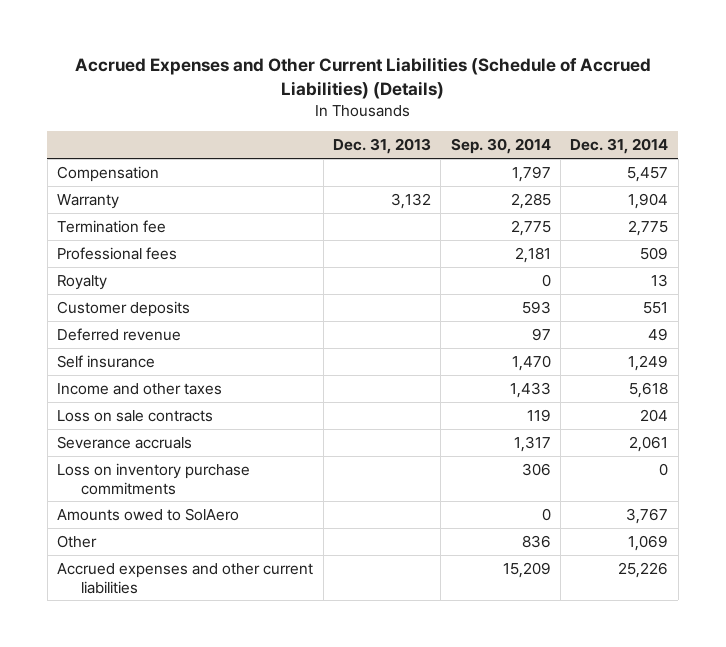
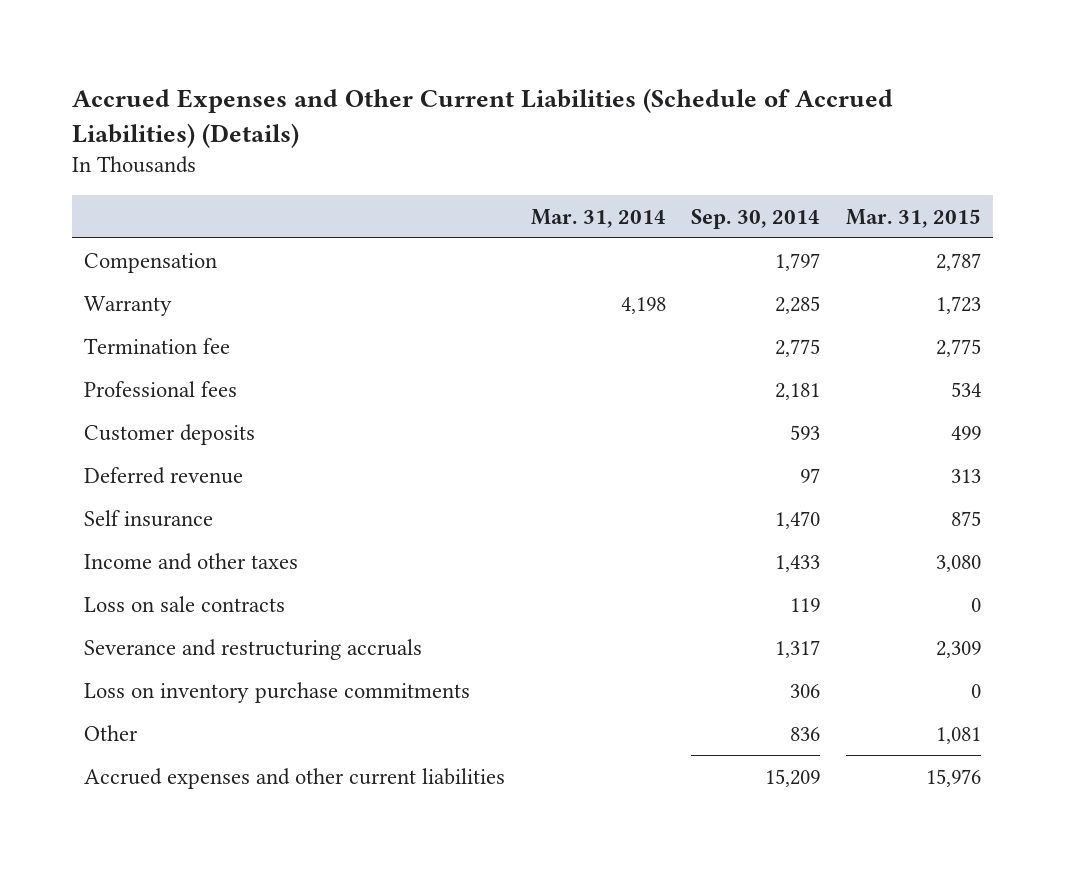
- | Dec. 31, 2013 | Sep. 30, 2014 | Dec. 31, 2014
+ | Mar. 31, 2014 | Sep. 30, 2014 | Mar. 31, 2015
- Royalty | | 0 | 13
- Severance accruals | | 1,317 | 2,061
+ Severance and restructuring accruals | | 1,317 | 2,309
- Amounts owed to SolAero | | 0 | 3,767

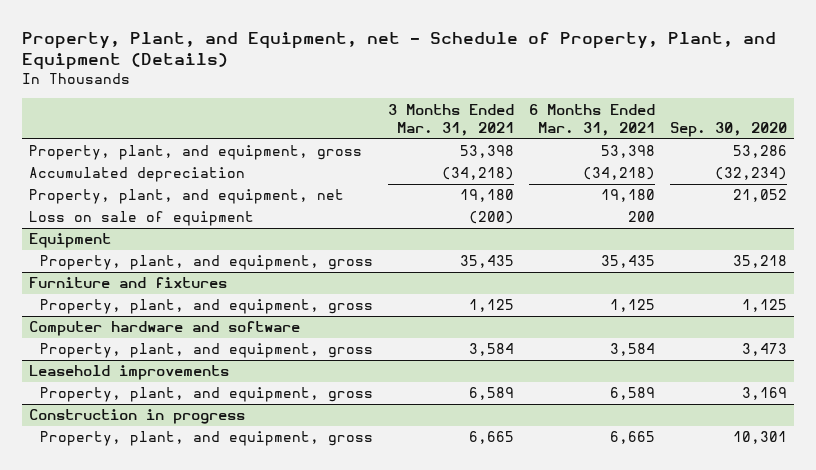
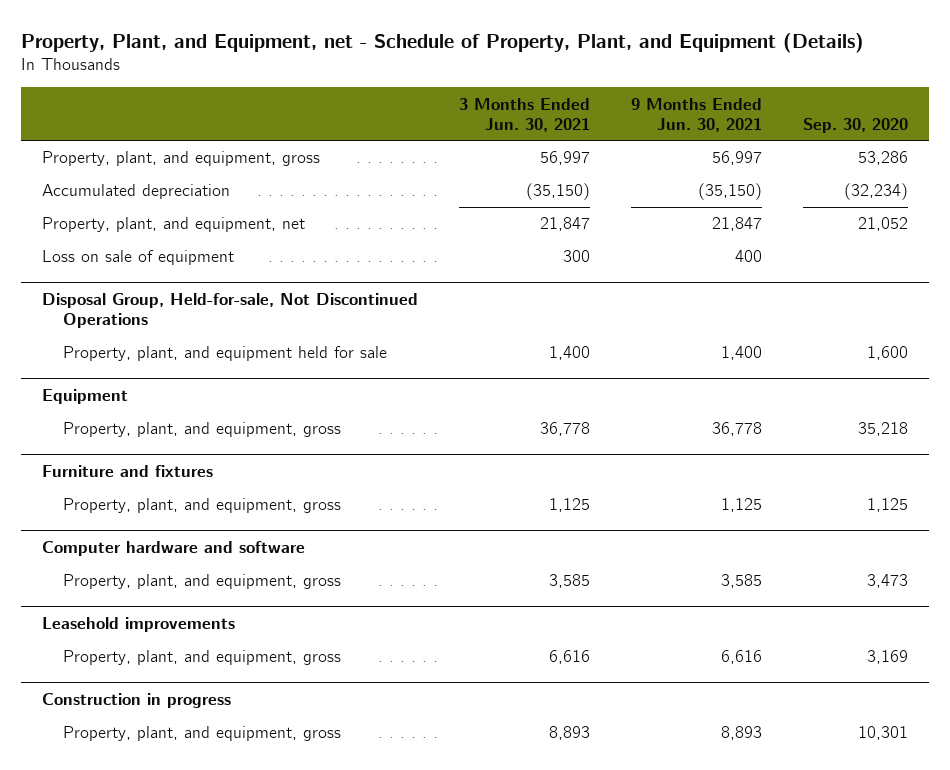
- | 3 Months Ended Mar. 31, 2021 | 6 Months Ended Mar. 31, 2021 | Sep. 30, 2020
+ | 3 Months Ended Jun. 30, 2021 | 9 Months Ended Jun. 30, 2021 | Sep. 30, 2020
+ Disposal Group, Held-for-sale, Not Discontinued Operations
+ Property, plant, and equipment held for sale | 1,400 | 1,400 | 1,600

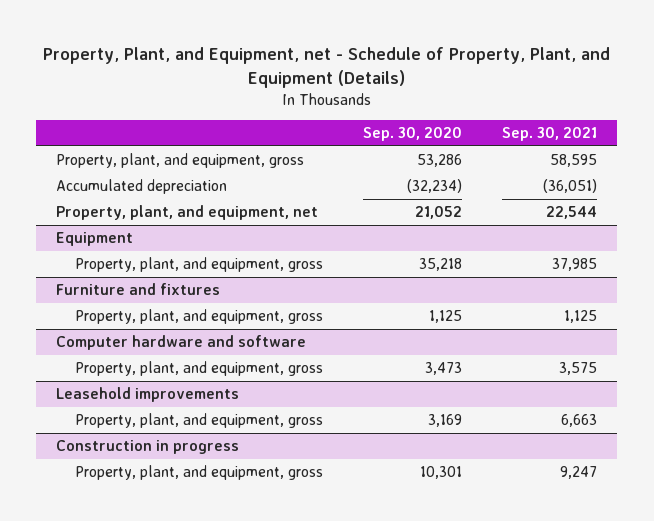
- | 3 Months Ended Jun. 30, 2021 | 9 Months Ended Jun. 30, 2021 | Sep. 30, 2020
+ | Sep. 30, 2020 | Sep. 30, 2021
- Loss on sale of equipment | 300 | 400 |
- Disposal Group, Held-for-sale, Not Discontinued Operations
- Property, plant, and equipment held for sale | 1,400 | 1,400 | 1,600

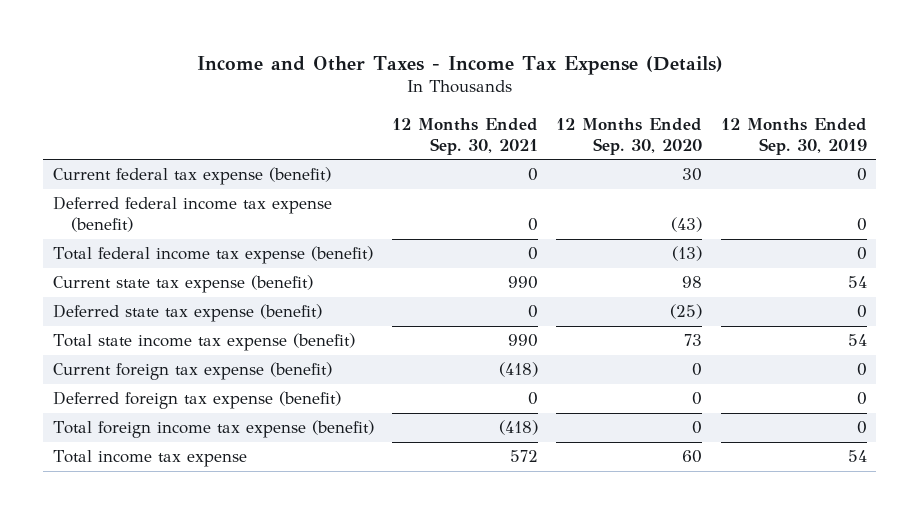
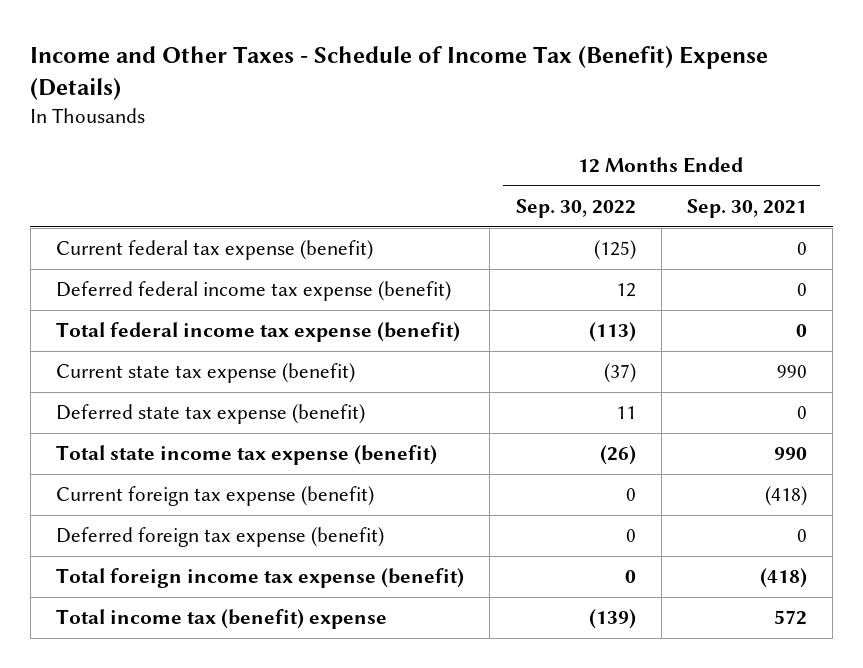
- Income and Other Taxes - Income Tax Expense (Details)
+ Income and Other Taxes - Schedule of Income Tax (Benefit) Expense (Details)
- | 12 Months Ended Sep. 30, 2021 | 12 Months Ended Sep. 30, 2020 | 12 Months Ended Sep. 30, 2019
+ | 12 Months Ended Sep. 30, 2022 | 12 Months Ended Sep. 30, 2021
- Total income tax expense | 572 | 60 | 54
+ Total income tax (benefit) expense | (139) | 572

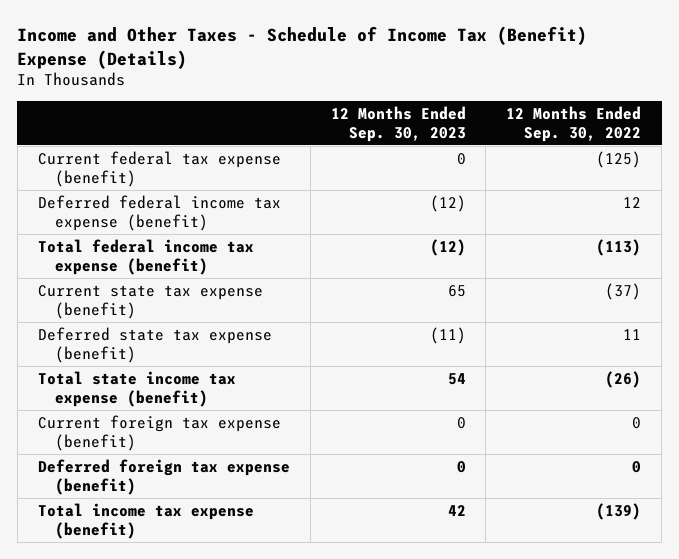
- | 12 Months Ended Sep. 30, 2022 | 12 Months Ended Sep. 30, 2021
+ | 12 Months Ended Sep. 30, 2023 | 12 Months Ended Sep. 30, 2022
- Total foreign income tax expense (benefit) | 0 | (418)
- Total income tax (benefit) expense | (139) | 572
+ Total income tax expense (benefit) | 42 | (139)

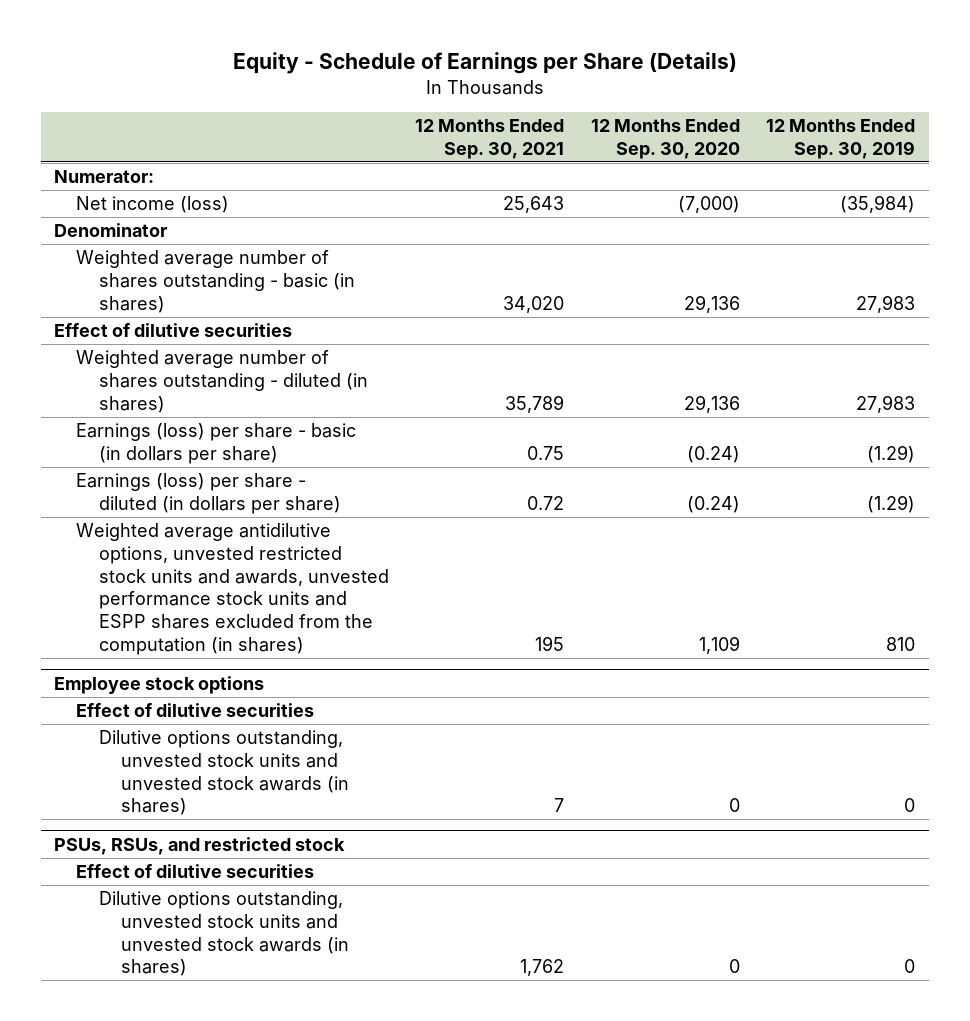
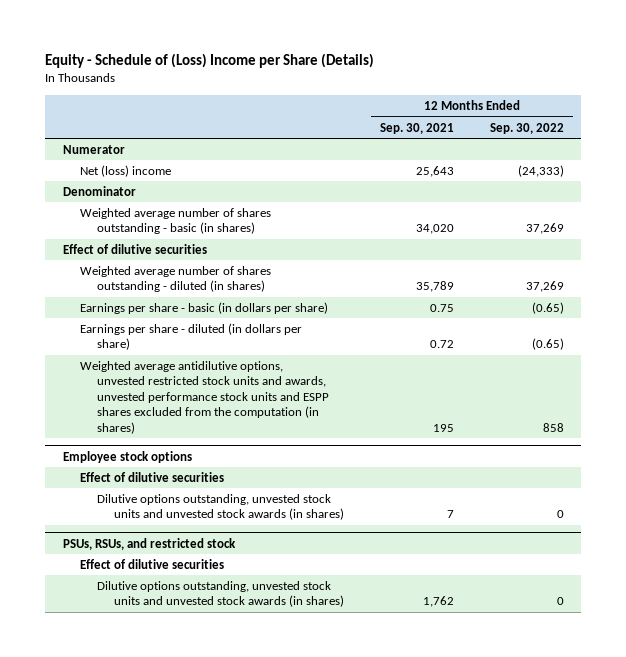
- Equity - Schedule of Earnings per Share (Details)
+ Equity - Schedule of (Loss) Income per Share (Details)
- | 12 Months Ended Sep. 30, 2021 | 12 Months Ended Sep. 30, 2020 | 12 Months Ended Sep. 30, 2019
+ | 12 Months Ended Sep. 30, 2021 | 12 Months Ended Sep. 30, 2022
- Numerator:
- Net income (loss) | 25,643 | (7,000) | (35,984)
+ Numerator
+ Net (loss) income | 25,643 | (24,333)
- Earnings (loss) per share - basic (in dollars per share) | 0.75 | (0.24) | (1.29)
- Earnings (loss) per share - diluted (in dollars per share) | 0.72 | (0.24) | (1.29)
+ Earnings per share - basic (in dollars per share) | 0.75 | (0.65)
+ Earnings per share - diluted (in dollars per share) | 0.72 | (0.65)

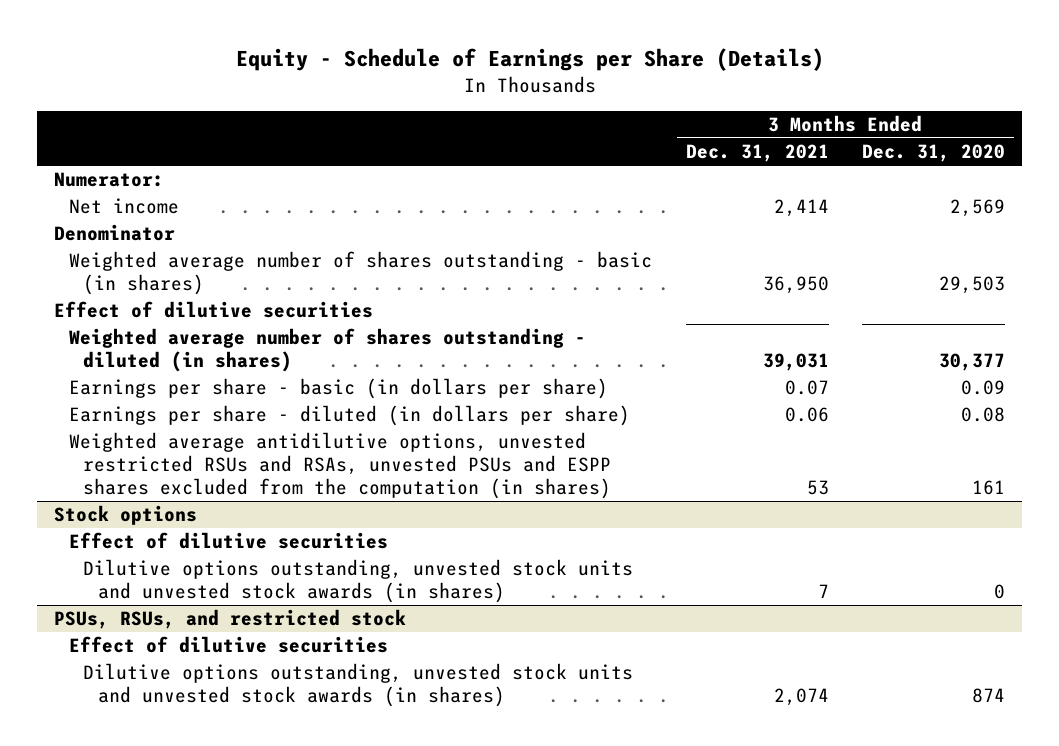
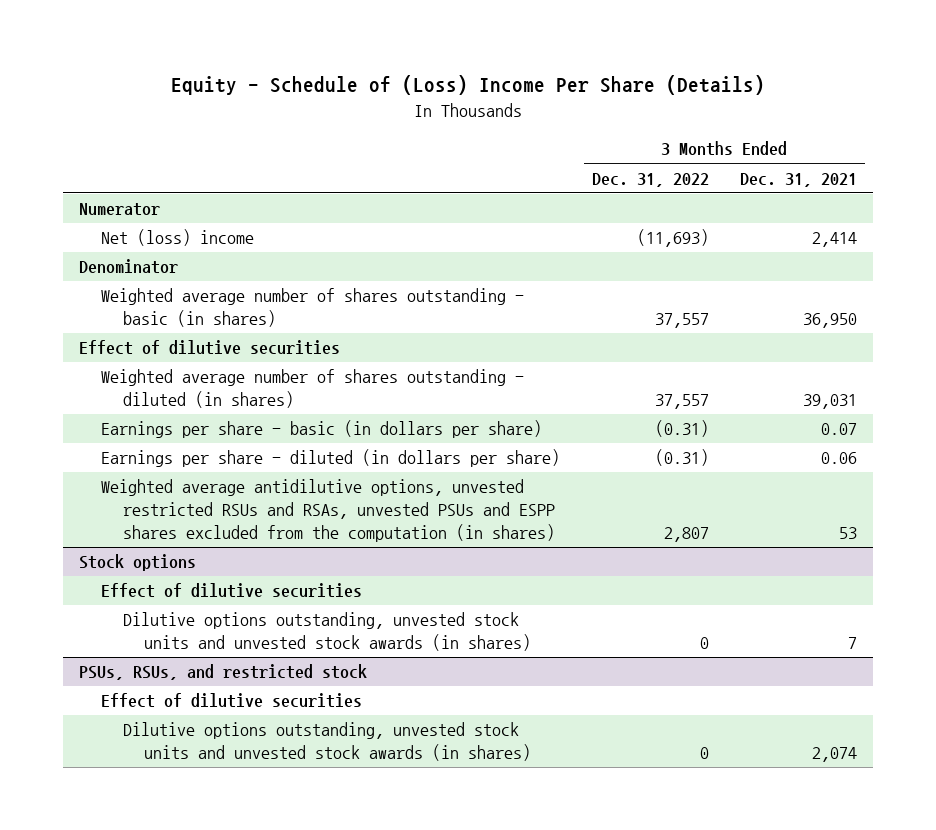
- Equity - Schedule of Earnings per Share (Details)
+ Equity - Schedule of (Loss) Income Per Share (Details)
- | 3 Months Ended Dec. 31, 2021 | 3 Months Ended Dec. 31, 2020
+ | 3 Months Ended Dec. 31, 2022 | 3 Months Ended Dec. 31, 2021
- Numerator:
- Net income | 2,414 | 2,569
+ Numerator
+ Net (loss) income | (11,693) | 2,414

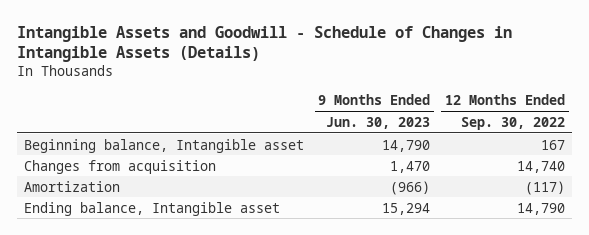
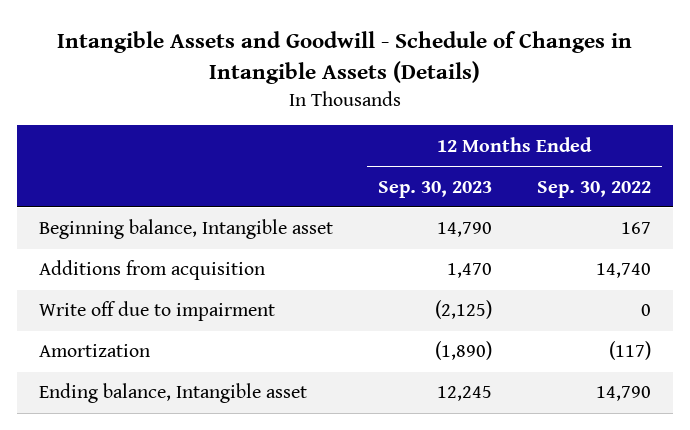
- | 9 Months Ended Jun. 30, 2023 | 12 Months Ended Sep. 30, 2022
+ | 12 Months Ended Sep. 30, 2023 | 12 Months Ended Sep. 30, 2022
- Changes from acquisition | 1,470 | 14,740
+ Additions from acquisition | 1,470 | 14,740
+ Write off due to impairment | (2,125) | 0

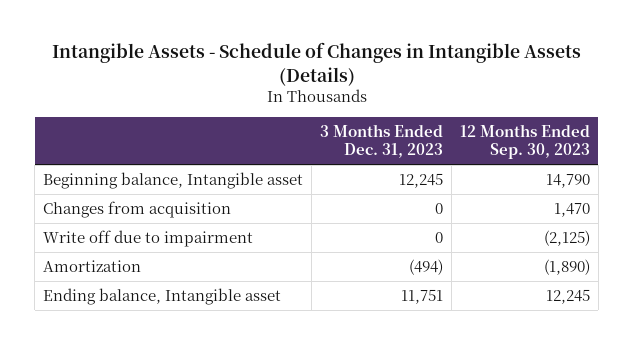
- Intangible Assets and Goodwill - Schedule of Changes in Intangible Assets (Details)
+ Intangible Assets - Schedule of Changes in Intangible Assets (Details)
- | 12 Months Ended Sep. 30, 2023 | 12 Months Ended Sep. 30, 2022
+ | 3 Months Ended Dec. 31, 2023 | 12 Months Ended Sep. 30, 2023
- Additions from acquisition | 1,470 | 14,740
+ Changes from acquisition | 0 | 1,470

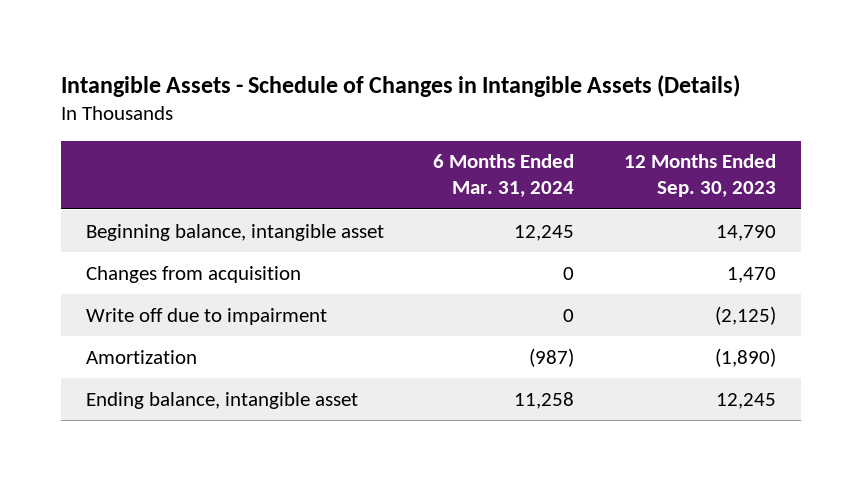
- | 3 Months Ended Dec. 31, 2023 | 12 Months Ended Sep. 30, 2023
+ | 6 Months Ended Mar. 31, 2024 | 12 Months Ended Sep. 30, 2023
- Beginning balance, Intangible asset | 12,245 | 14,790
+ Beginning balance, intangible asset | 12,245 | 14,790
- Ending balance, Intangible asset | 11,751 | 12,245
+ Ending balance, intangible asset | 11,258 | 12,245

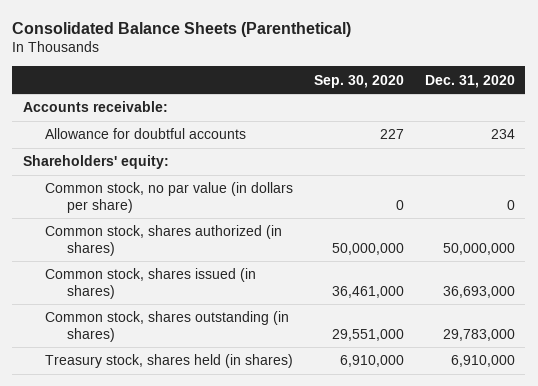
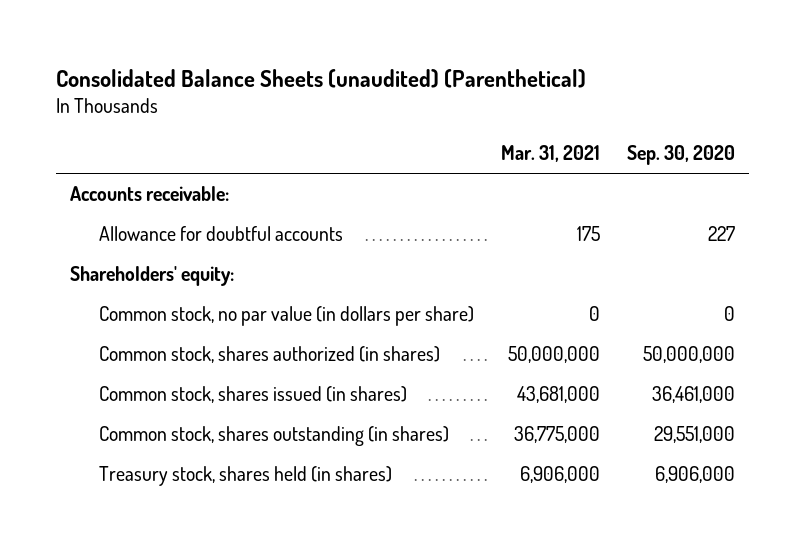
- Consolidated Balance Sheets (Parenthetical)
+ Consolidated Balance Sheets (unaudited) (Parenthetical)
- | Sep. 30, 2020 | Dec. 31, 2020
+ | Mar. 31, 2021 | Sep. 30, 2020
- Treasury stock, shares held (in shares) | 6,910,000 | 6,910,000
+ Treasury stock, shares held (in shares) | 6,906,000 | 6,906,000

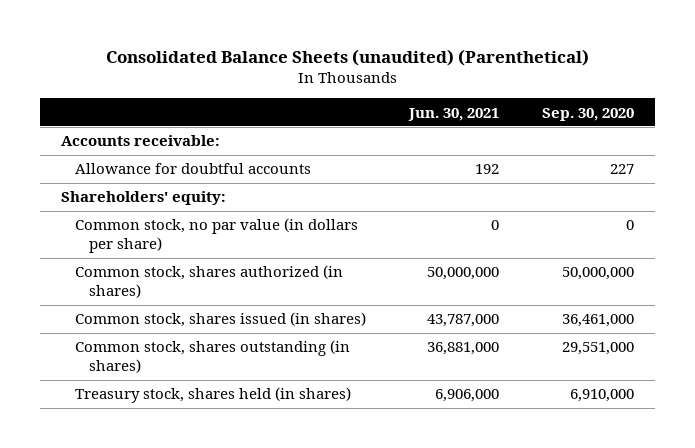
- | Mar. 31, 2021 | Sep. 30, 2020
+ | Jun. 30, 2021 | Sep. 30, 2020
- Treasury stock, shares held (in shares) | 6,906,000 | 6,906,000
+ Treasury stock, shares held (in shares) | 6,906,000 | 6,910,000

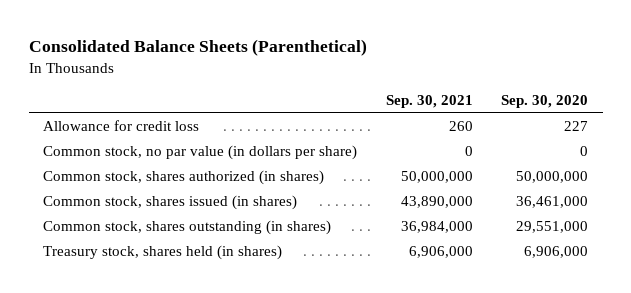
- Consolidated Balance Sheets (unaudited) (Parenthetical)
+ Consolidated Balance Sheets (Parenthetical)
- | Jun. 30, 2021 | Sep. 30, 2020
+ | Sep. 30, 2021 | Sep. 30, 2020
- Accounts receivable:
- Allowance for doubtful accounts | 192 | 227
- Shareholders' equity:
+ Allowance for credit loss | 260 | 227
- Treasury stock, shares held (in shares) | 6,906,000 | 6,910,000
+ Treasury stock, shares held (in shares) | 6,906,000 | 6,906,000

